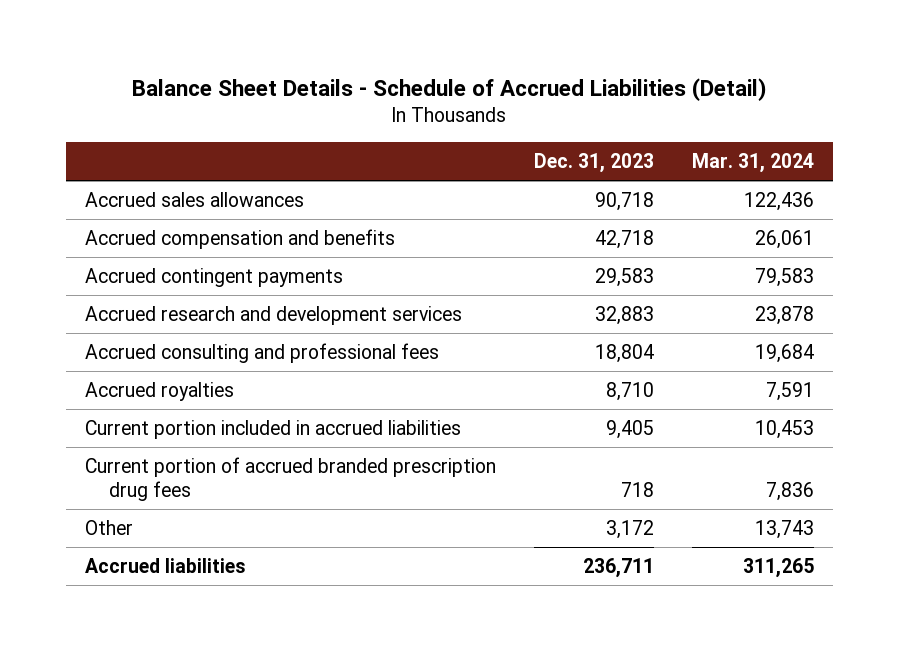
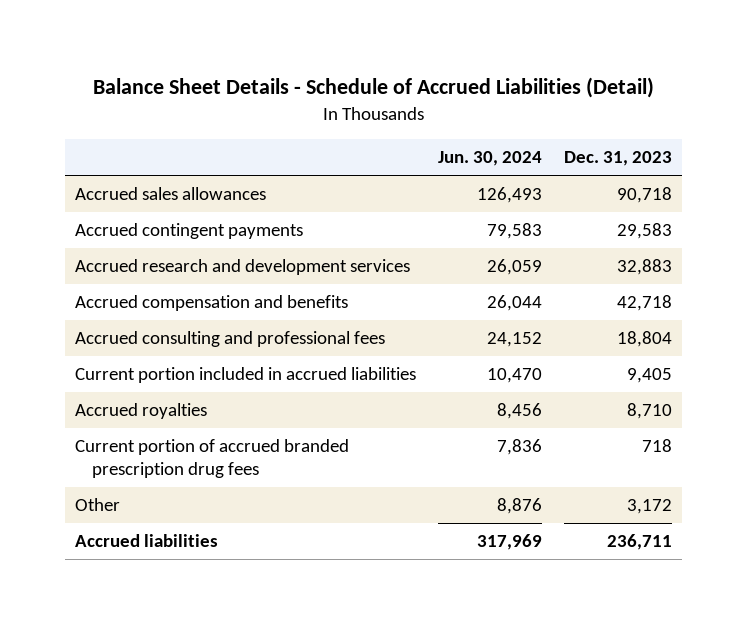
- | Dec. 31, 2023 | Mar. 31, 2024
+ | Jun. 30, 2024 | Dec. 31, 2023
moved down: Accrued compensation and benefits | 26,044 | 42,718
moved down: Accrued royalties | 8,456 | 8,710

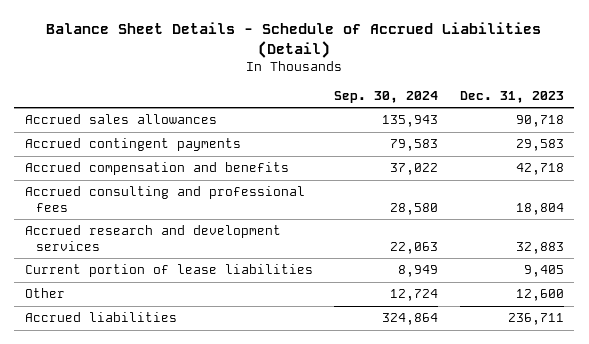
- | Jun. 30, 2024 | Dec. 31, 2023
+ | Sep. 30, 2024 | Dec. 31, 2023
- Current portion included in accrued liabilities | 10,470 | 9,405
- Accrued royalties | 8,456 | 8,710
- Current portion of accrued branded prescription drug fees | 7,836 | 718
- Other | 8,876 | 3,172
moved down: Accrued research and development services | 22,063 | 32,883
+ Current portion of lease liabilities | 8,949 | 9,405
+ Other | 12,724 | 12,600

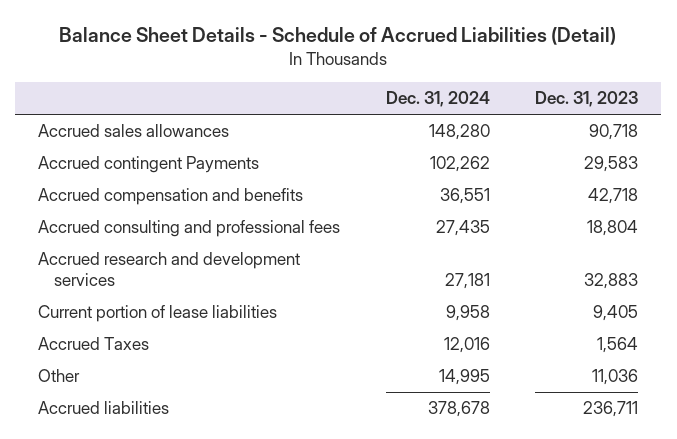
- | Sep. 30, 2024 | Dec. 31, 2023
+ | Dec. 31, 2024 | Dec. 31, 2023
- Accrued contingent payments | 79,583 | 29,583
+ Accrued contingent Payments | 102,262 | 29,583
- Other | 12,724 | 12,600
+ Accrued Taxes | 12,016 | 1,564
+ Other | 14,995 | 11,036

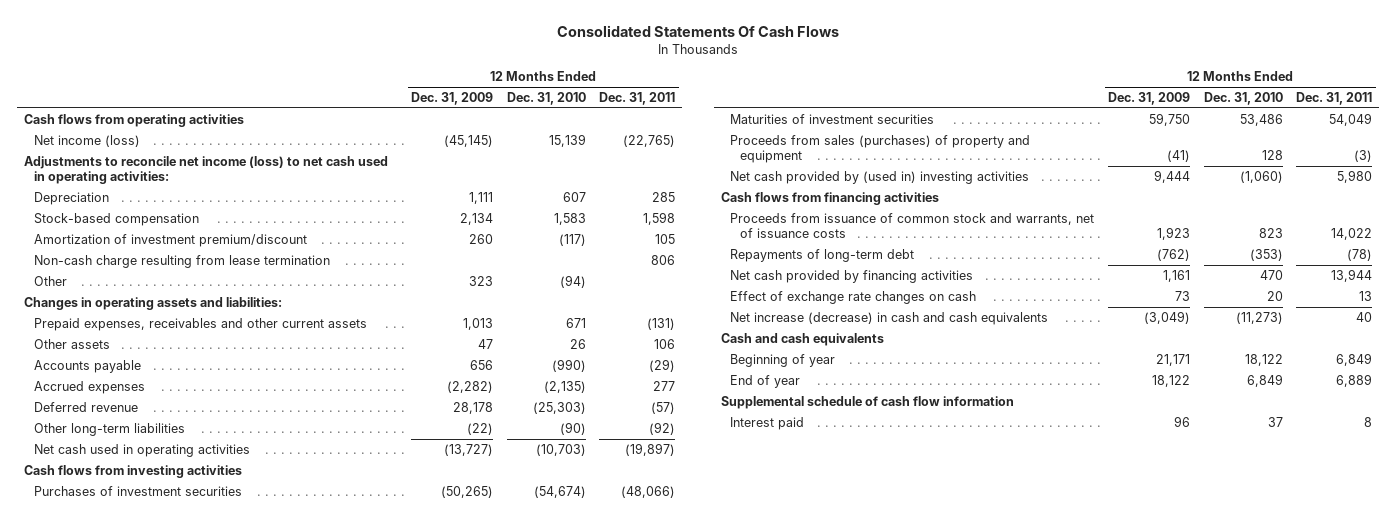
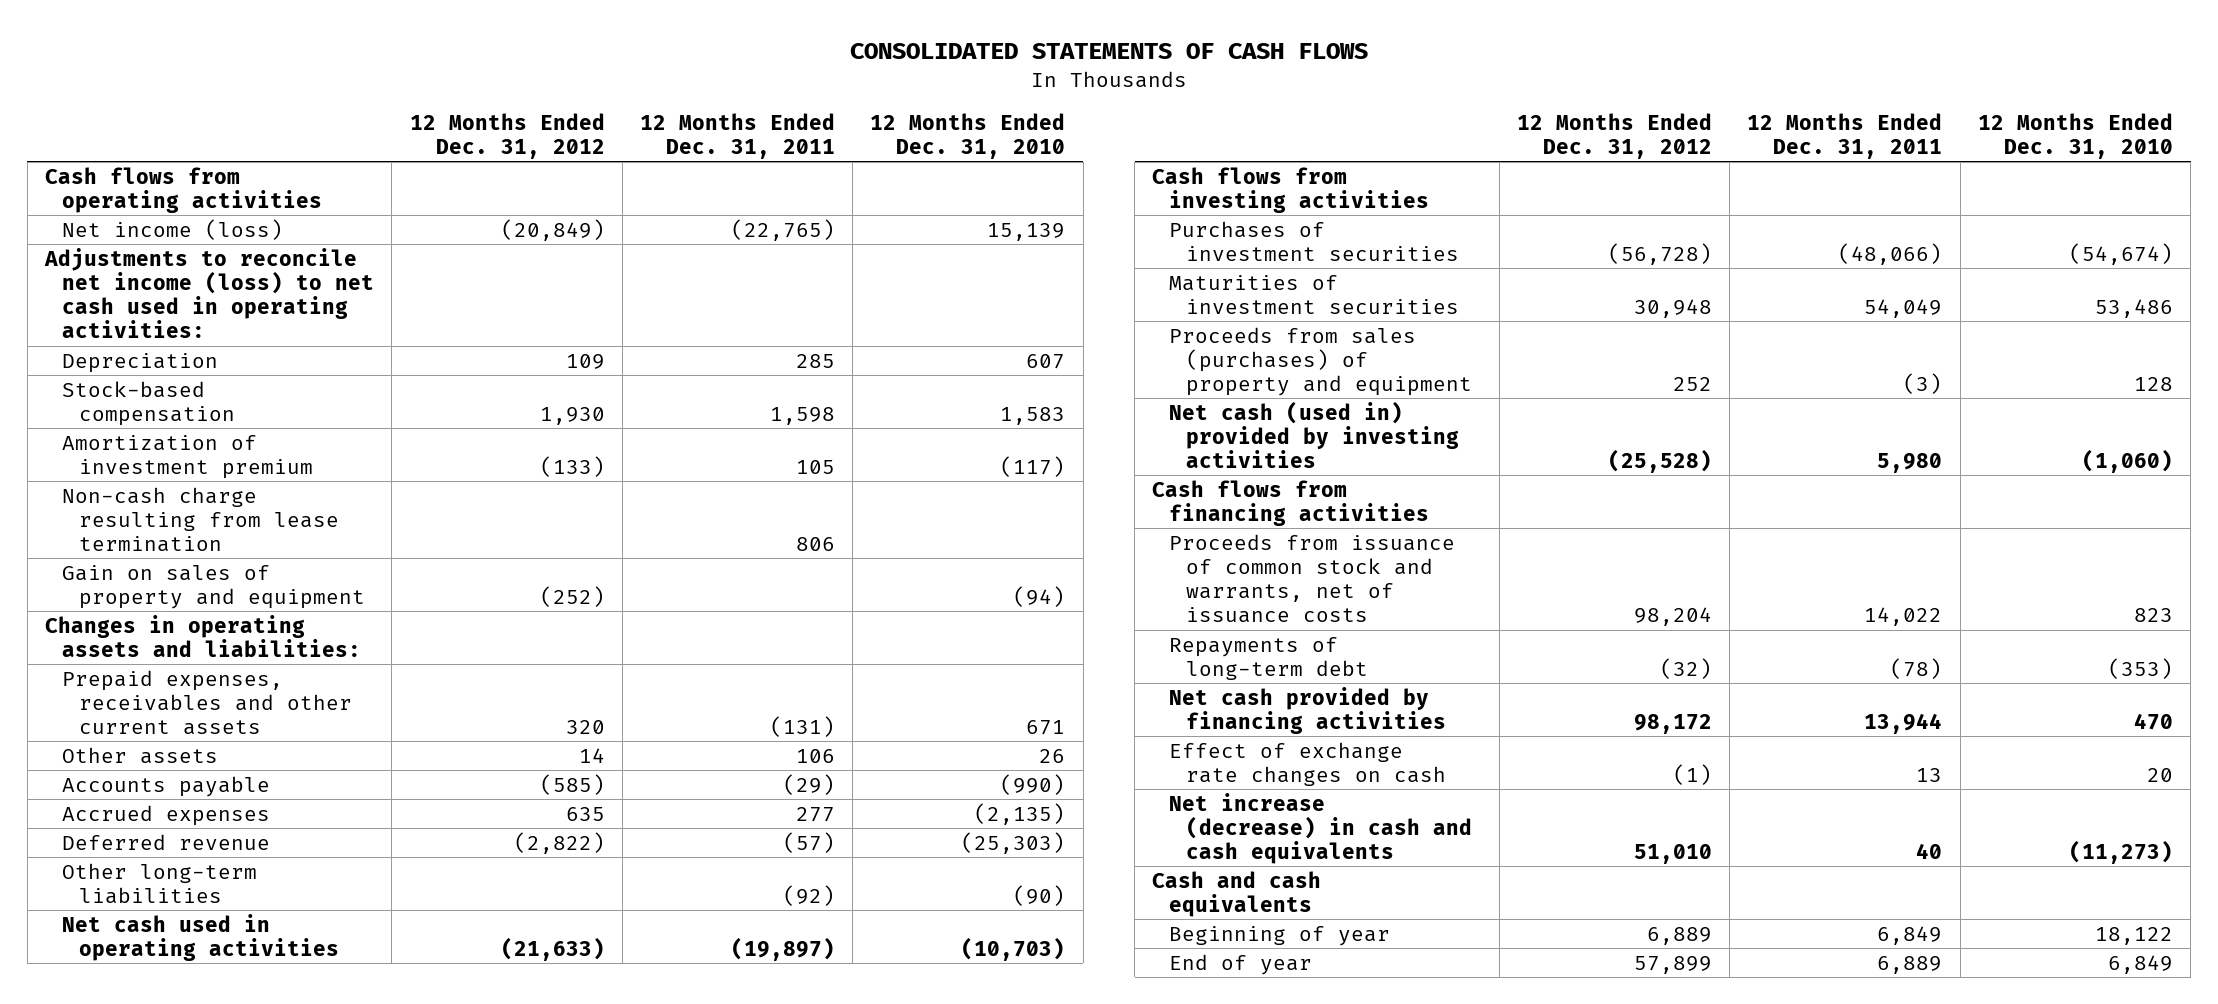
- Consolidated Statements Of Cash Flows
+ CONSOLIDATED STATEMENTS OF CASH FLOWS
- | 12 Months Ended Dec. 31, 2009 | 12 Months Ended Dec. 31, 2010 | 12 Months Ended Dec. 31, 2011
+ | 12 Months Ended Dec. 31, 2012 | 12 Months Ended Dec. 31, 2011 | 12 Months Ended Dec. 31, 2010
- Amortization of investment premium/discount | 260 | (117) | 105
+ Amortization of investment premium | (133) | 105 | (117)
- Other | 323 | (94) |
+ Gain on sales of property and equipment | (252) | | (94)
- Net cash provided by (used in) investing activities | 9,444 | (1,060) | 5,980
+ Net cash (used in) provided by investing activities | (25,528) | 5,980 | (1,060)
- Supplemental schedule of cash flow information
- Interest paid | 96 | 37 | 8

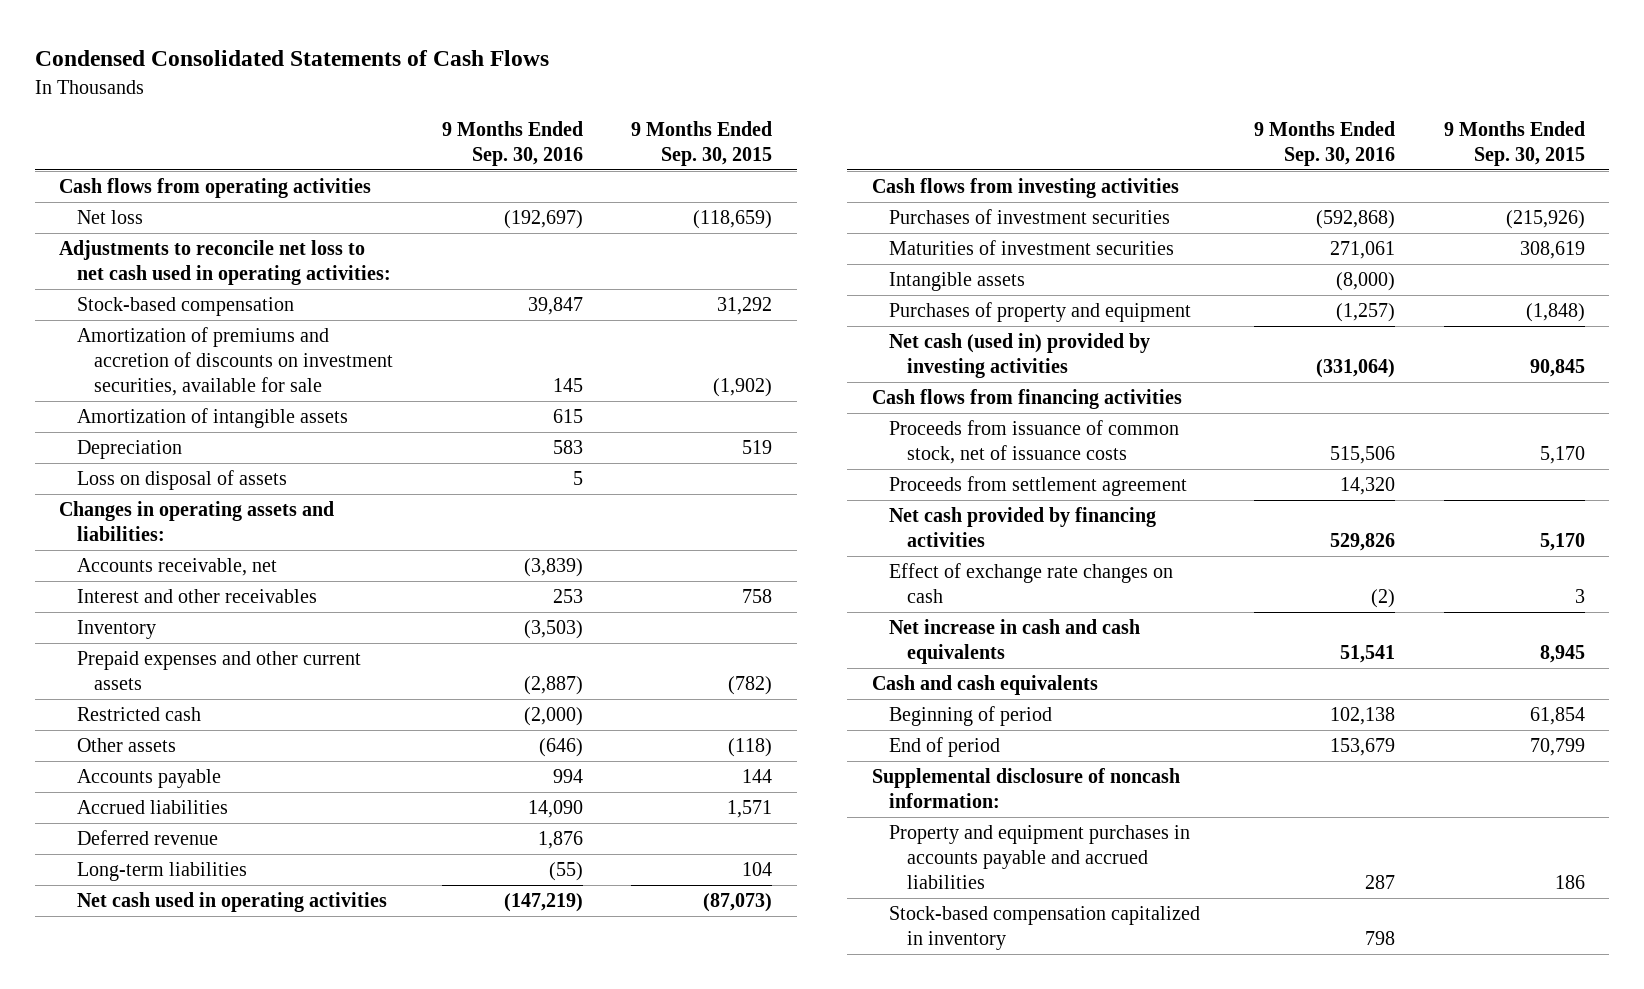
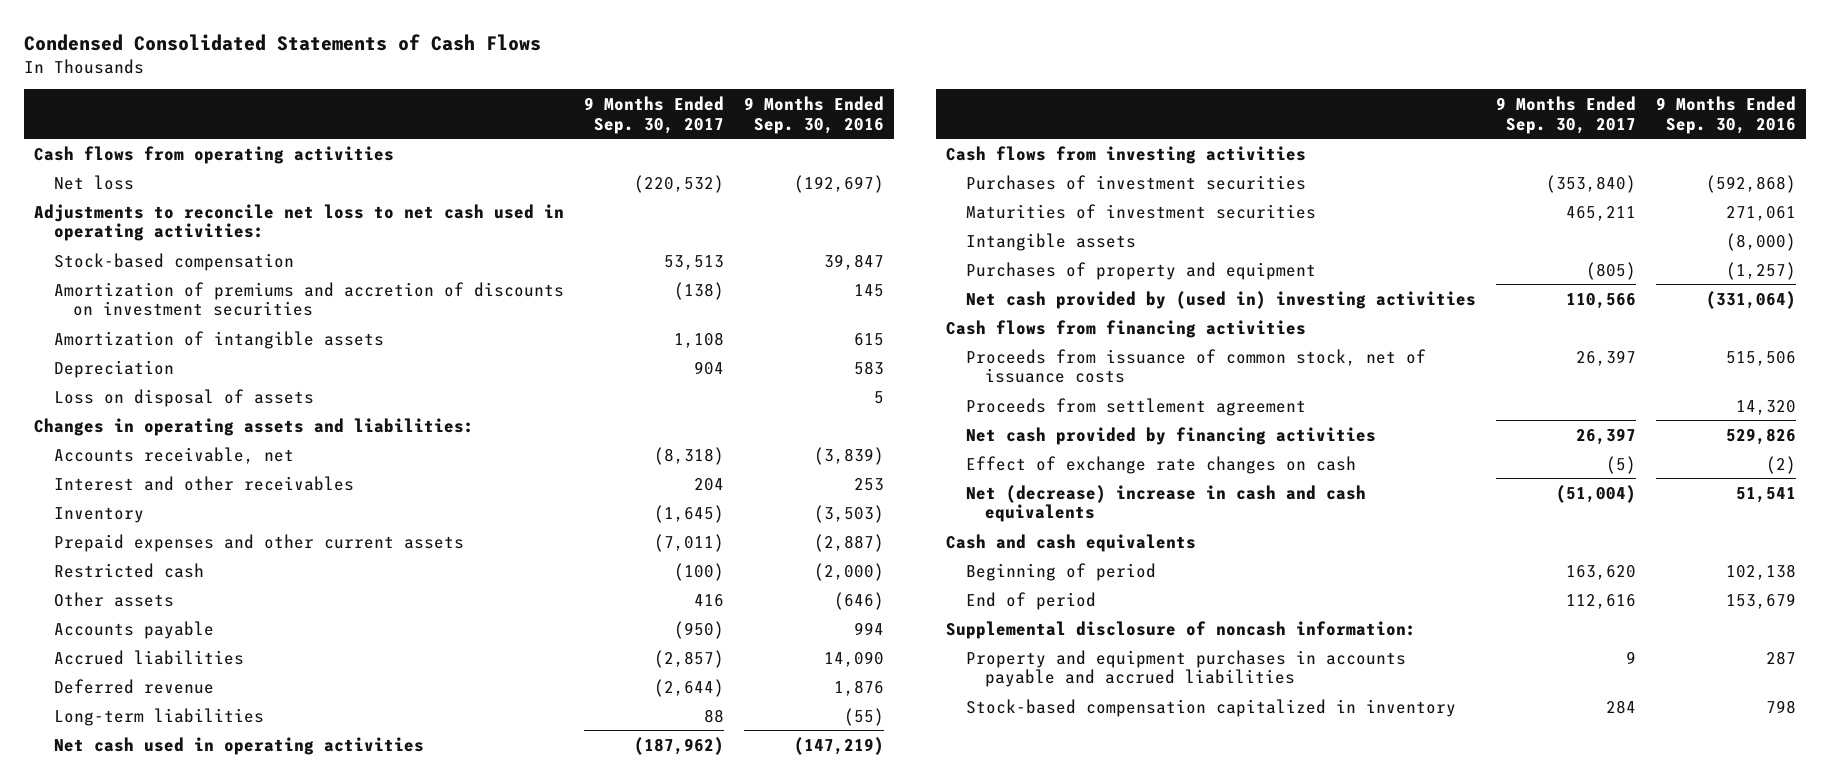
- | 9 Months Ended Sep. 30, 2016 | 9 Months Ended Sep. 30, 2015
+ | 9 Months Ended Sep. 30, 2017 | 9 Months Ended Sep. 30, 2016
- Amortization of premiums and accretion of discounts on investment securities, available for sale | 145 | (1,902)
+ Amortization of premiums and accretion of discounts on investment securities | (138) | 145
- Net cash (used in) provided by investing activities | (331,064) | 90,845
+ Net cash provided by (used in) investing activities | 110,566 | (331,064)
- Net increase in cash and cash equivalents | 51,541 | 8,945
+ Net (decrease) increase in cash and cash equivalents | (51,004) | 51,541

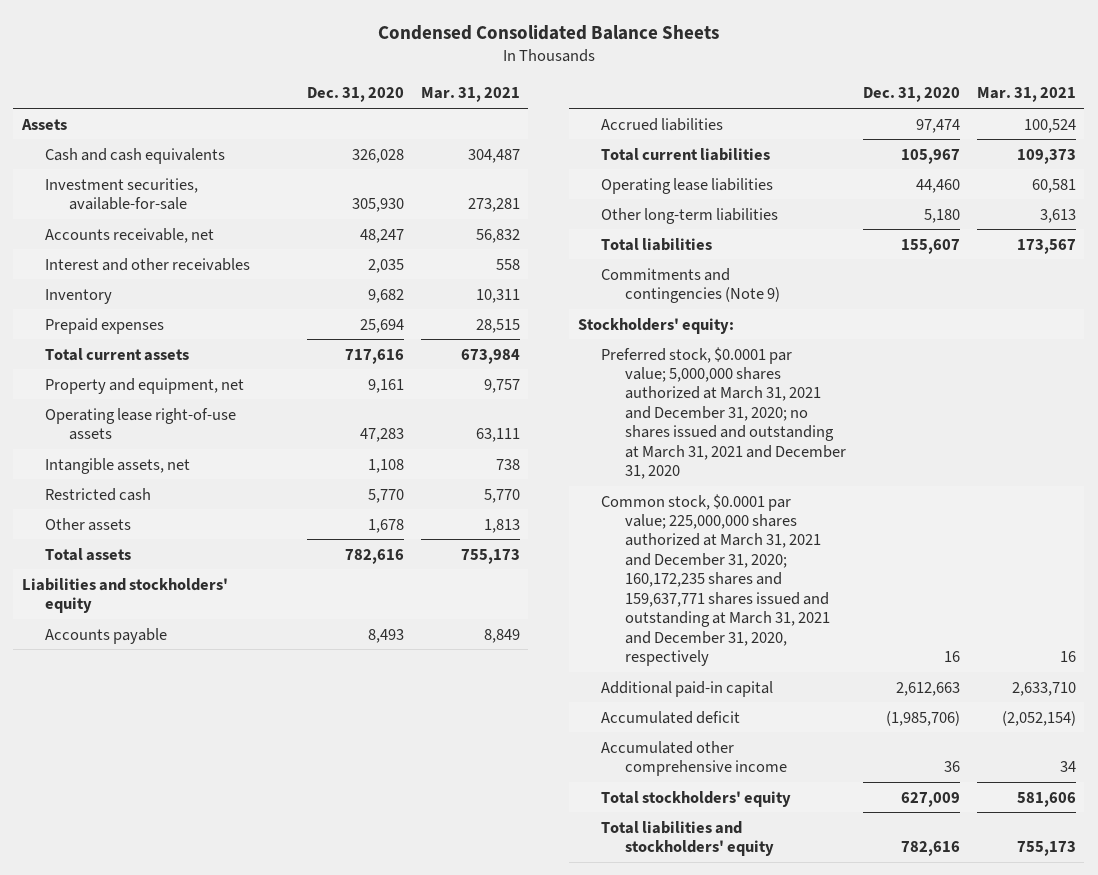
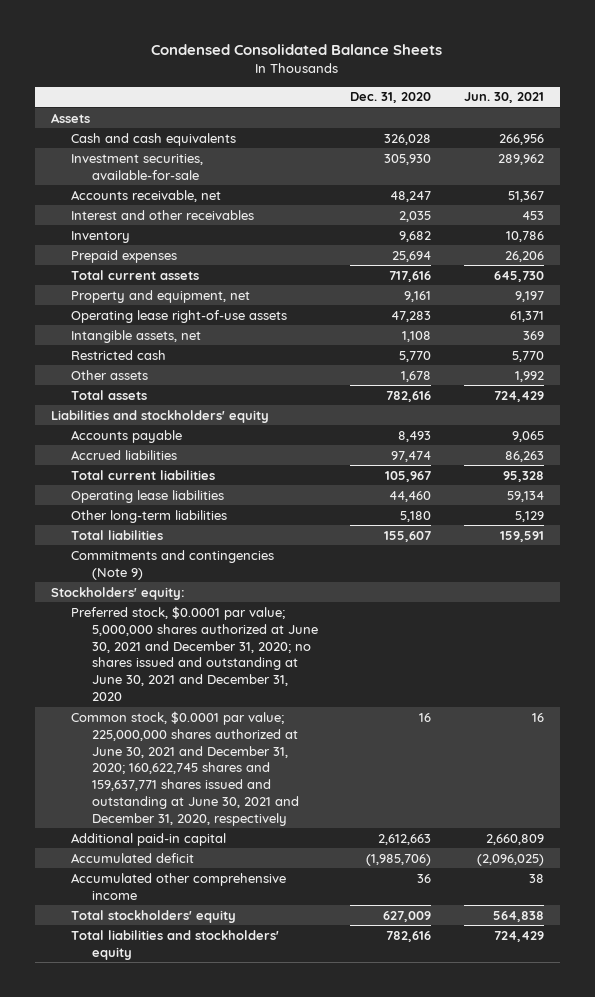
- | Dec. 31, 2020 | Mar. 31, 2021
+ | Dec. 31, 2020 | Jun. 30, 2021
- Preferred stock, $0.0001 par value; 5,000,000 shares authorized at March 31, 2021 and December 31, 2020; no shares issued and outstanding at March 31, 2021 and December 31, 2020
- Common stock, $0.0001 par value; 225,000,000 shares authorized at March 31, 2021 and December 31, 2020; 160,172,235 shares and 159,637,771 shares issued and outstanding at March 31, 2021 and December 31, 2020, respectively | 16 | 16
+ Preferred stock, $0.0001 par value; 5,000,000 shares authorized at June 30, 2021 and December 31, 2020; no shares issued and outstanding at June 30, 2021 and December 31, 2020
+ Common stock, $0.0001 par value; 225,000,000 shares authorized at June 30, 2021 and December 31, 2020; 160,622,745 shares and 159,637,771 shares issued and outstanding at June 30, 2021 and December 31, 2020, respectively | 16 | 16

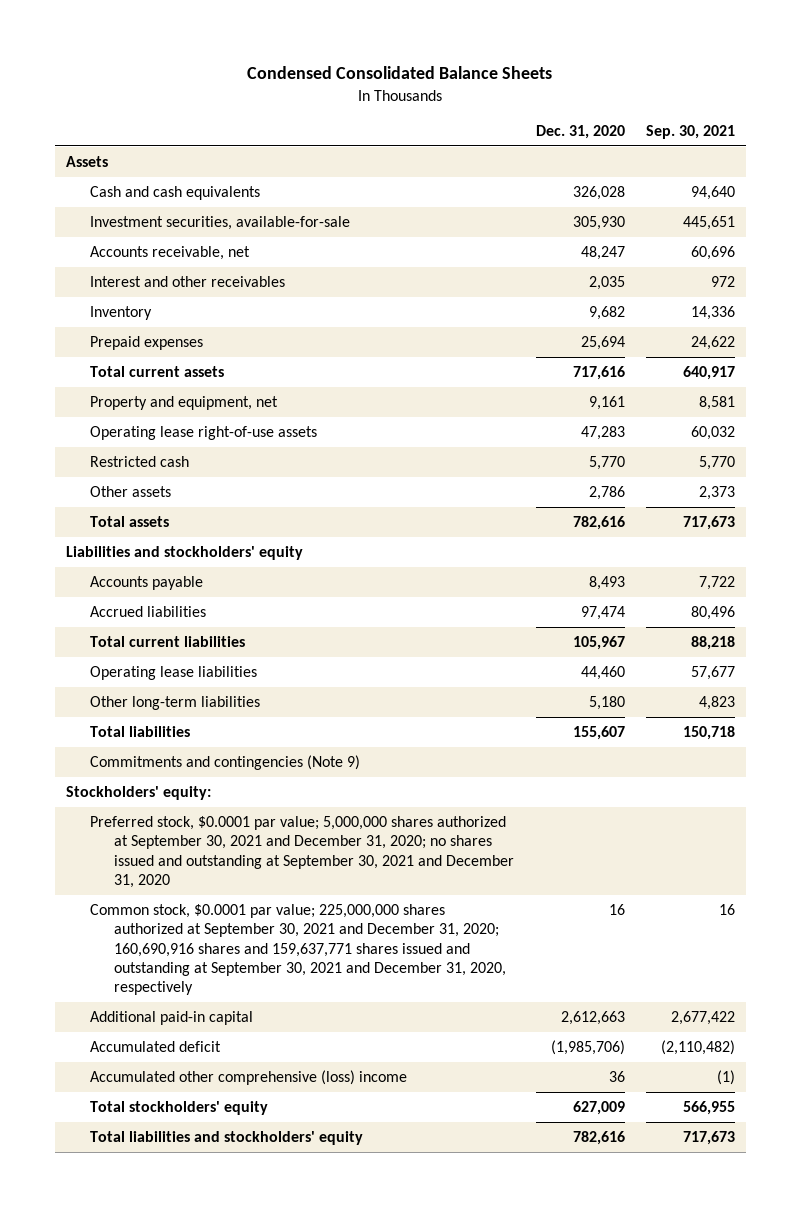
- | Dec. 31, 2020 | Jun. 30, 2021
+ | Dec. 31, 2020 | Sep. 30, 2021
- Intangible assets, net | 1,108 | 369
- Other assets | 1,678 | 1,992
+ Other assets | 2,786 | 2,373
- Preferred stock, $0.0001 par value; 5,000,000 shares authorized at June 30, 2021 and December 31, 2020; no shares issued and outstanding at June 30, 2021 and December 31, 2020
- Common stock, $0.0001 par value; 225,000,000 shares authorized at June 30, 2021 and December 31, 2020; 160,622,745 shares and 159,637,771 shares issued and outstanding at June 30, 2021 and December 31, 2020, respectively | 16 | 16
+ Preferred stock, $0.0001 par value; 5,000,000 shares authorized at September 30, 2021 and December 31, 2020; no shares issued and outstanding at September 30, 2021 and December 31, 2020
+ Common stock, $0.0001 par value; 225,000,000 shares authorized at September 30, 2021 and December 31, 2020; 160,690,916 shares and 159,637,771 shares issued and outstanding at September 30, 2021 and December 31, 2020, respectively | 16 | 16
- Accumulated other comprehensive income | 36 | 38
+ Accumulated other comprehensive (loss) income | 36 | (1)

